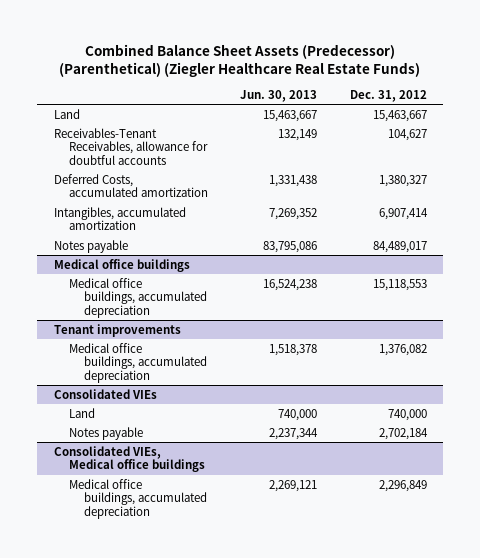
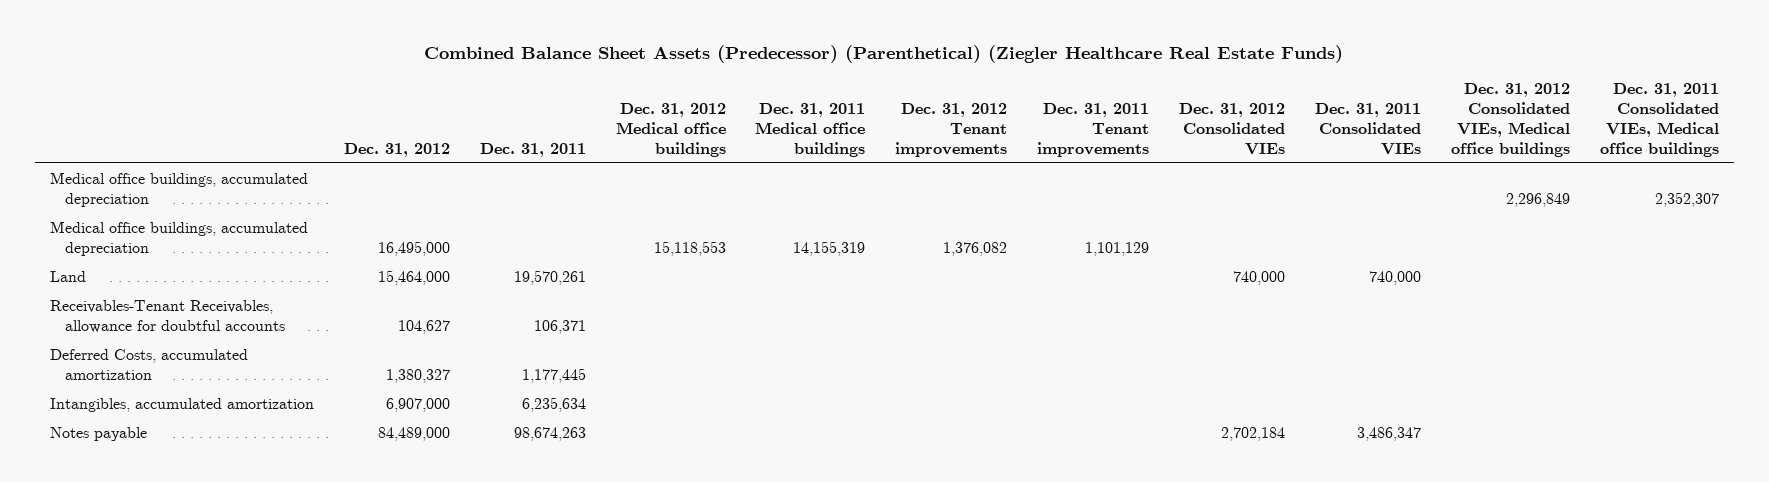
- | Jun. 30, 2013 | Dec. 31, 2012
+ | Dec. 31, 2012 | Dec. 31, 2011 | Dec. 31, 2012 Medical office buildings | Dec. 31, 2011 Medical office buildings | Dec. 31, 2012 Tenant improvements | Dec. 31, 2011 Tenant improvements | Dec. 31, 2012 Consolidated VIEs | Dec. 31, 2011 Consolidated VIEs | Dec. 31, 2012 Consolidated VIEs, Medical office buildings | Dec. 31, 2011 Consolidated VIEs, Medical office buildings
- Land | 15,463,667 | 15,463,667
+ Medical office buildings, accumulated depreciation | | | | | | | | | 2,296,849 | 2,352,307
+ Medical office buildings, accumulated depreciation | 16,495,000 | | 15,118,553 | 14,155,319 | 1,376,082 | 1,101,129 | | | |
+ Land | 15,464,000 | 19,570,261 | | | | | 740,000 | 740,000 | |
- Intangibles, accumulated amortization | 7,269,352 | 6,907,414
- Notes payable | 83,795,086 | 84,489,017
- Medical office buildings
- Medical office buildings, accumulated depreciation | 16,524,238 | 15,118,553
- Tenant improvements
- Medical office buildings, accumulated depreciation | 1,518,378 | 1,376,082
- Consolidated VIEs
- Land | 740,000 | 740,000
- Notes payable | 2,237,344 | 2,702,184
- Consolidated VIEs, Medical office buildings
- Medical office buildings, accumulated depreciation | 2,269,121 | 2,296,849
+ Intangibles, accumulated amortization | 6,907,000 | 6,235,634 | | | | | | | |
+ Notes payable | 84,489,000 | 98,674,263 | | | | | 2,702,184 | 3,486,347 | |

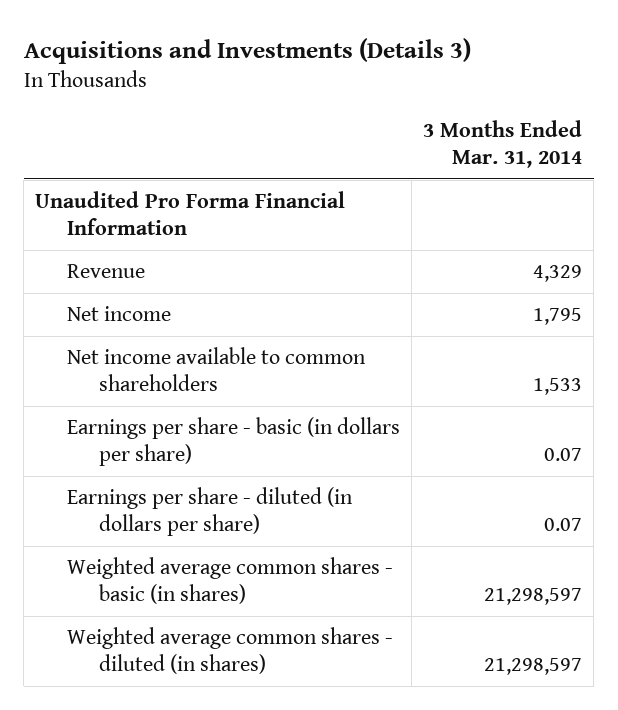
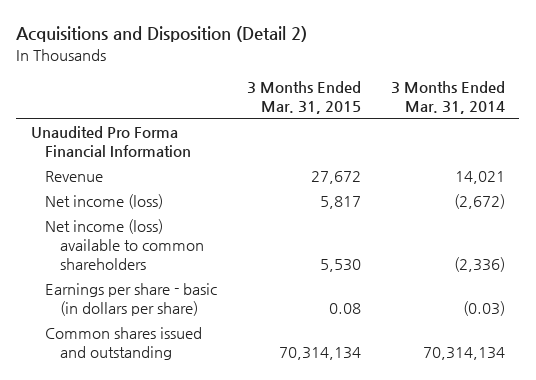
- Acquisitions and Investments (Details 3)
+ Acquisitions and Disposition (Detail 2)
- | 3 Months Ended Mar. 31, 2014
+ | 3 Months Ended Mar. 31, 2015 | 3 Months Ended Mar. 31, 2014
- Revenue | 4,329
- Net income | 1,795
- Net income available to common shareholders | 1,533
- Earnings per share - basic (in dollars per share) | 0.07
- Earnings per share - diluted (in dollars per share) | 0.07
- Weighted average common shares - basic (in shares) | 21,298,597
- Weighted average common shares - diluted (in shares) | 21,298,597
+ Revenue | 27,672 | 14,021
+ Net income (loss) | 5,817 | (2,672)
+ Net income (loss) available to common shareholders | 5,530 | (2,336)
+ Earnings per share - basic (in dollars per share) | 0.08 | (0.03)
+ Common shares issued and outstanding | 70,314,134 | 70,314,134

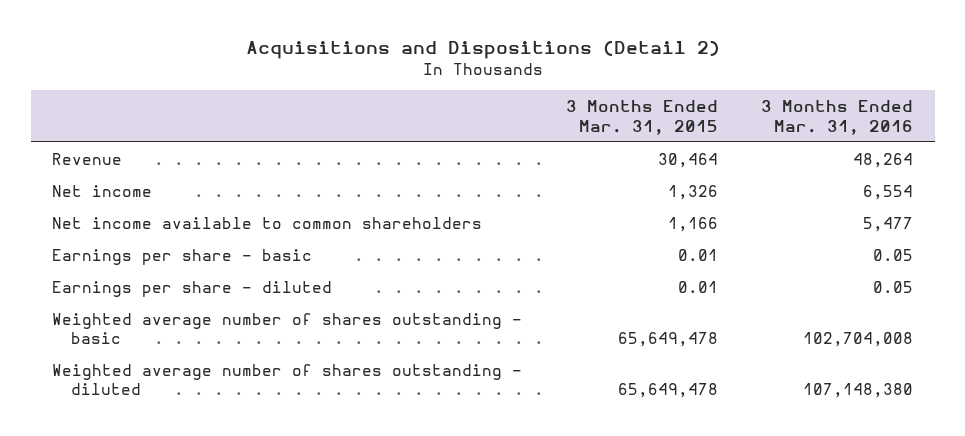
- Acquisitions and Disposition (Detail 2)
+ Acquisitions and Dispositions (Detail 2)
- | 3 Months Ended Mar. 31, 2015 | 3 Months Ended Mar. 31, 2014
+ | 3 Months Ended Mar. 31, 2015 | 3 Months Ended Mar. 31, 2016
- Unaudited Pro Forma Financial Information
- Revenue | 27,672 | 14,021
- Net income (loss) | 5,817 | (2,672)
- Net income (loss) available to common shareholders | 5,530 | (2,336)
- Earnings per share - basic (in dollars per share) | 0.08 | (0.03)
- Common shares issued and outstanding | 70,314,134 | 70,314,134
+ Revenue | 30,464 | 48,264
+ Net income | 1,326 | 6,554
+ Net income available to common shareholders | 1,166 | 5,477
+ Earnings per share - basic | 0.01 | 0.05
+ Earnings per share - diluted | 0.01 | 0.05
+ Weighted average number of shares outstanding - basic | 65,649,478 | 102,704,008
+ Weighted average number of shares outstanding - diluted | 65,649,478 | 107,148,380

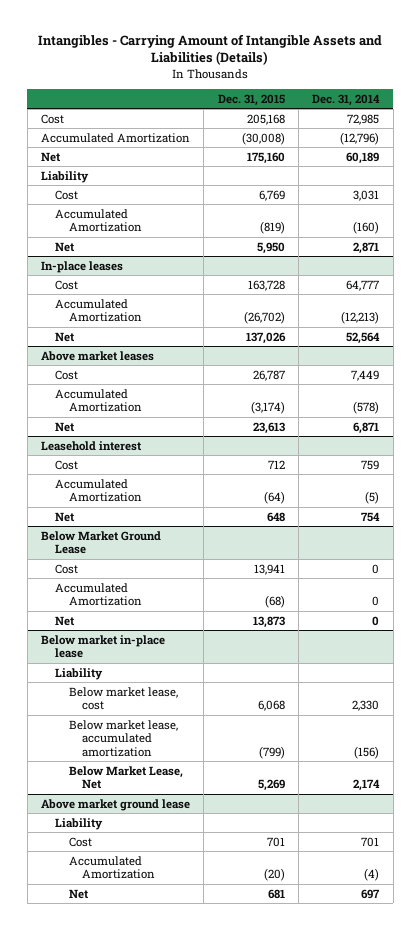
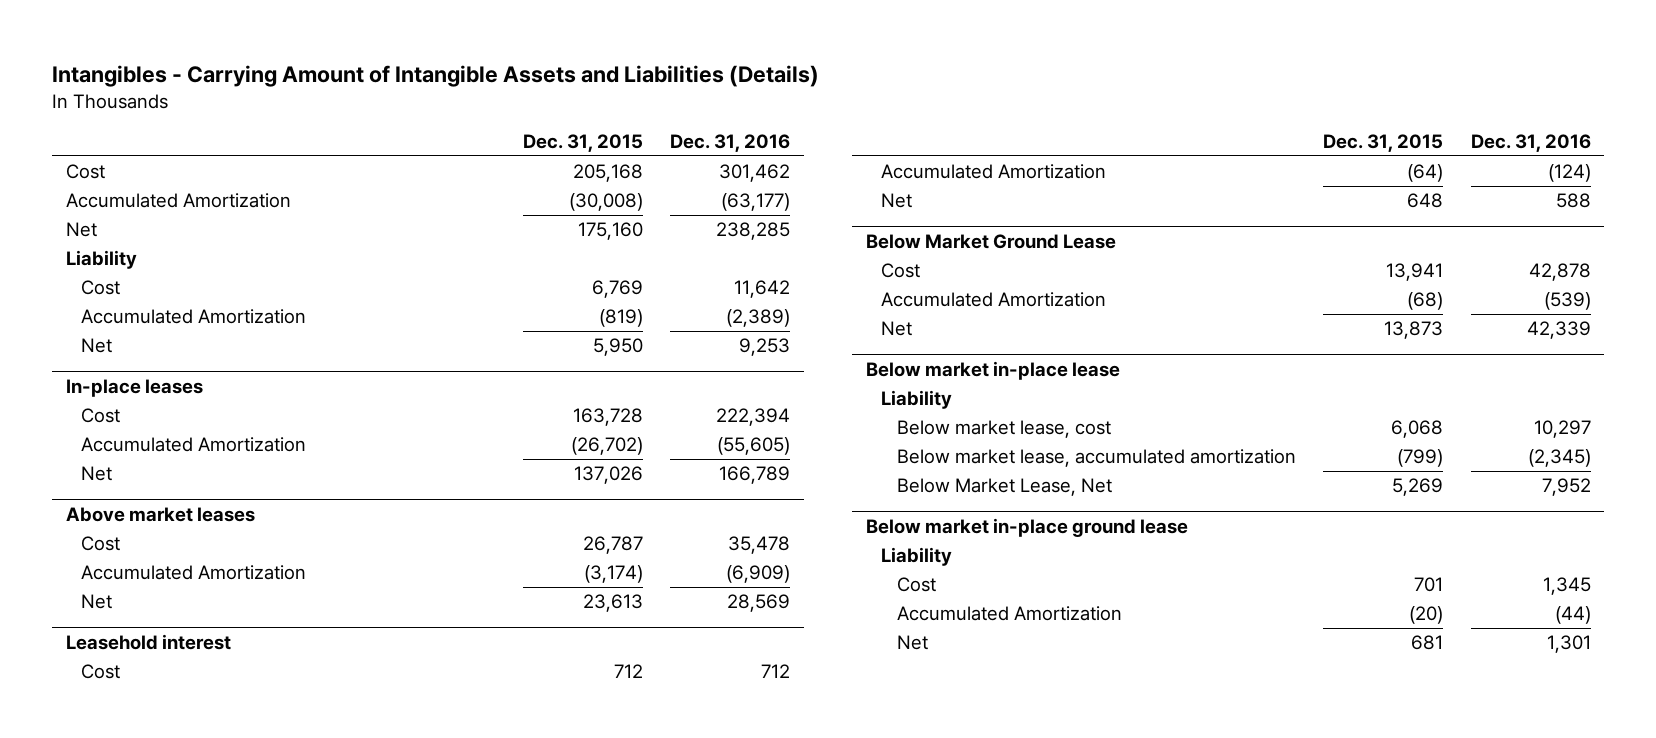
- | Dec. 31, 2015 | Dec. 31, 2014
+ | Dec. 31, 2015 | Dec. 31, 2016
- Above market ground lease
+ Below market in-place ground lease

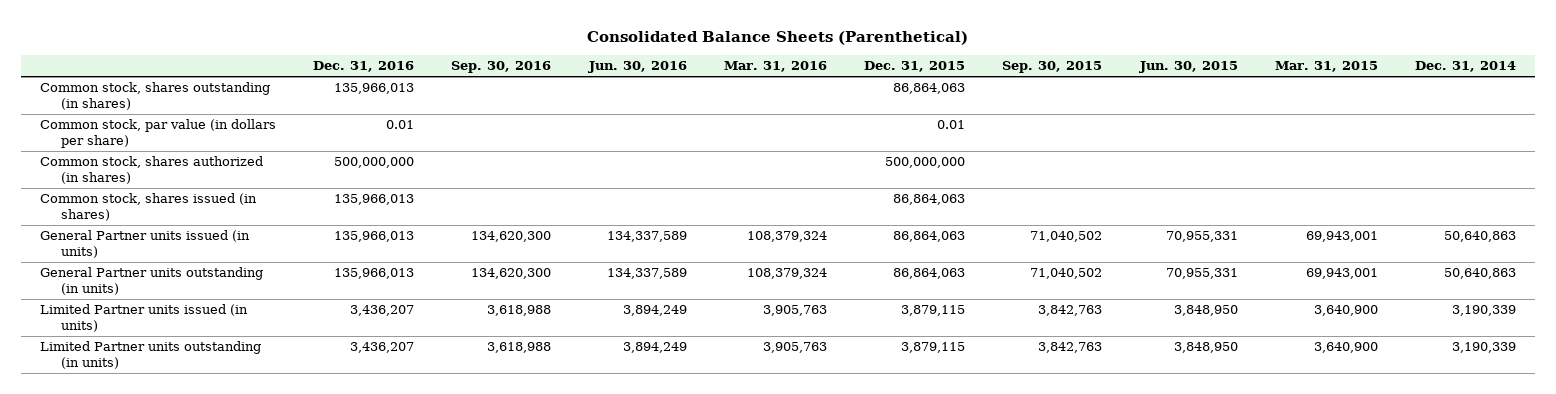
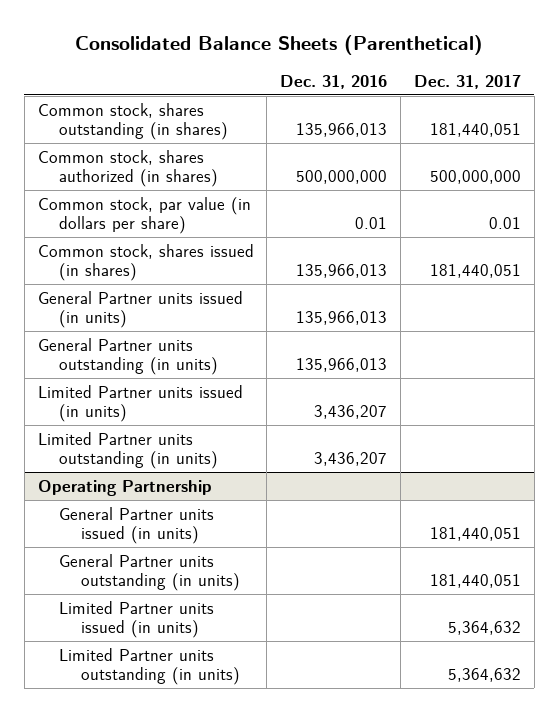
- | Dec. 31, 2016 | Sep. 30, 2016 | Jun. 30, 2016 | Mar. 31, 2016 | Dec. 31, 2015 | Sep. 30, 2015 | Jun. 30, 2015 | Mar. 31, 2015 | Dec. 31, 2014
+ | Dec. 31, 2016 | Dec. 31, 2017
moved down: Common stock, par value (in dollars per share) | 0.01 | 0.01
+ Operating Partnership
+ General Partner units issued (in units) | | 181,440,051
+ General Partner units outstanding (in units) | | 181,440,051
+ Limited Partner units issued (in units) | | 5,364,632
+ Limited Partner units outstanding (in units) | | 5,364,632

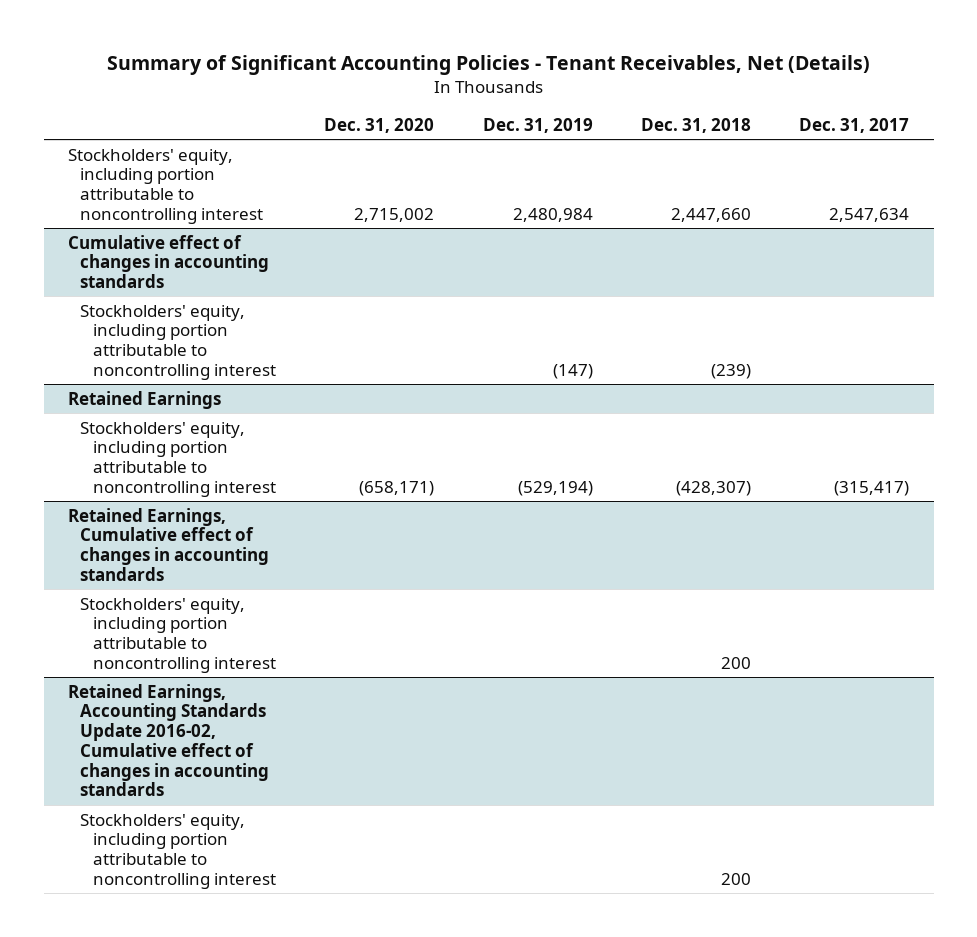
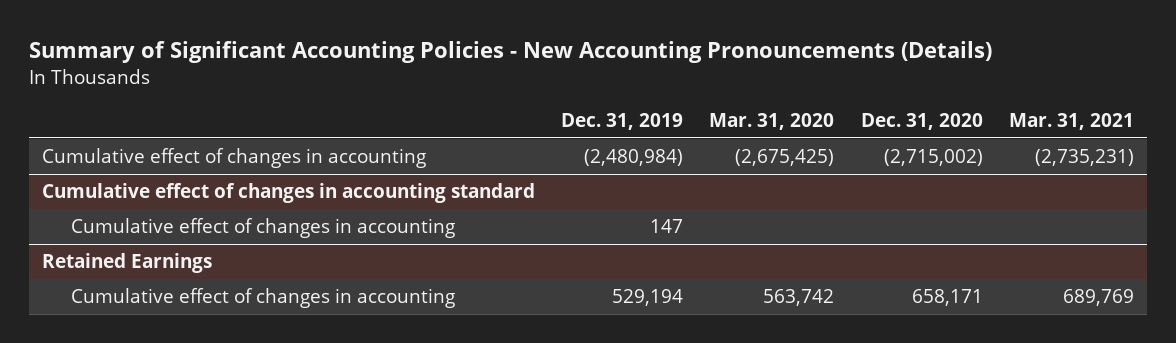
- Summary of Significant Accounting Policies - Tenant Receivables, Net (Details)
+ Summary of Significant Accounting Policies - New Accounting Pronouncements (Details)
- | Dec. 31, 2020 | Dec. 31, 2019 | Dec. 31, 2018 | Dec. 31, 2017
+ | Dec. 31, 2019 | Mar. 31, 2020 | Dec. 31, 2020 | Mar. 31, 2021
- Stockholders' equity, including portion attributable to noncontrolling interest | 2,715,002 | 2,480,984 | 2,447,660 | 2,547,634
- Cumulative effect of changes in accounting standards
- Stockholders' equity, including portion attributable to noncontrolling interest | | (147) | (239) |
+ Cumulative effect of changes in accounting | (2,480,984) | (2,675,425) | (2,715,002) | (2,735,231)
+ Cumulative effect of changes in accounting standard
+ Cumulative effect of changes in accounting | 147 | | |
@ Retained Earnings
- Stockholders' equity, including portion attributable to noncontrolling interest | (658,171) | (529,194) | (428,307) | (315,417)
- Retained Earnings, Cumulative effect of changes in accounting standards
- Stockholders' equity, including portion attributable to noncontrolling interest | | | 200 |
- Retained Earnings, Accounting Standards Update 2016-02, Cumulative effect of changes in accounting standards
- Stockholders' equity, including portion attributable to noncontrolling interest | | | 200 |
@ Retained Earnings
+ Cumulative effect of changes in accounting | 529,194 | 563,742 | 658,171 | 689,769

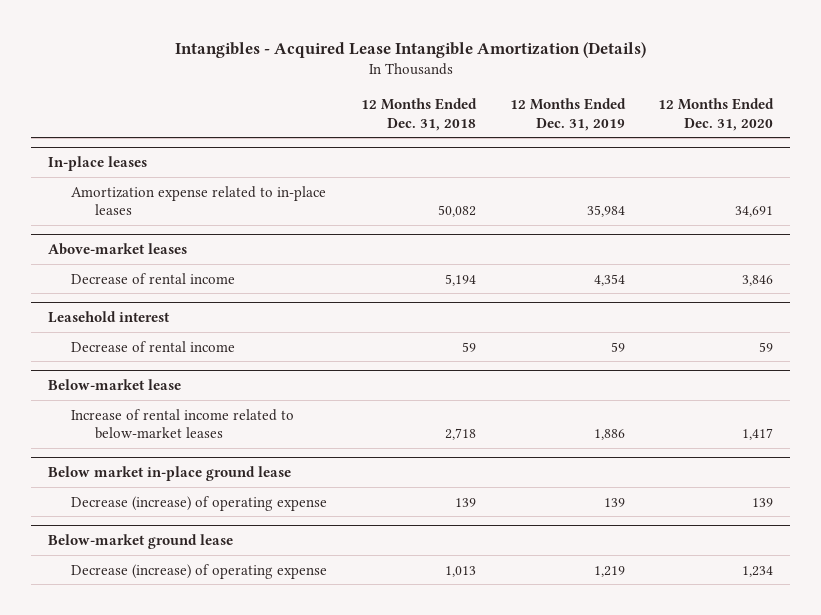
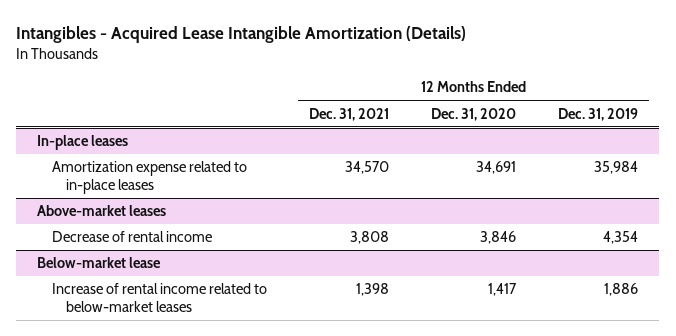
- | 12 Months Ended Dec. 31, 2018 | 12 Months Ended Dec. 31, 2019 | 12 Months Ended Dec. 31, 2020
+ | 12 Months Ended Dec. 31, 2021 | 12 Months Ended Dec. 31, 2020 | 12 Months Ended Dec. 31, 2019
- Leasehold interest
- Decrease of rental income | 59 | 59 | 59
- Below market in-place ground lease
- Decrease (increase) of operating expense | 139 | 139 | 139
- Below-market ground lease
- Decrease (increase) of operating expense | 1,013 | 1,219 | 1,234

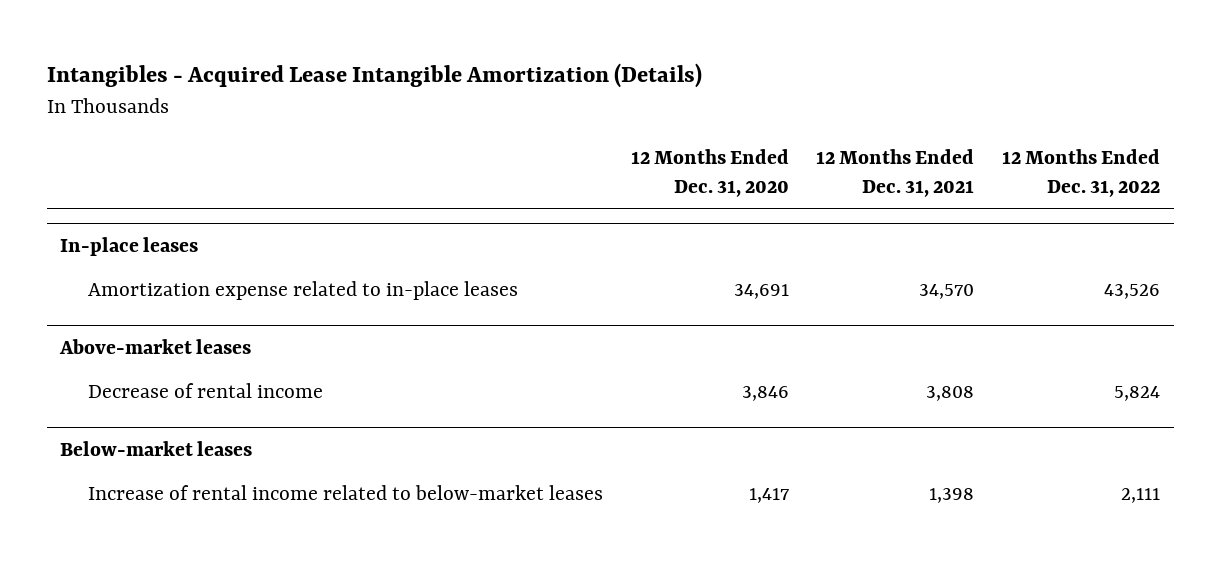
- | 12 Months Ended Dec. 31, 2021 | 12 Months Ended Dec. 31, 2020 | 12 Months Ended Dec. 31, 2019
+ | 12 Months Ended Dec. 31, 2020 | 12 Months Ended Dec. 31, 2021 | 12 Months Ended Dec. 31, 2022
- Below-market lease
+ Below-market leases

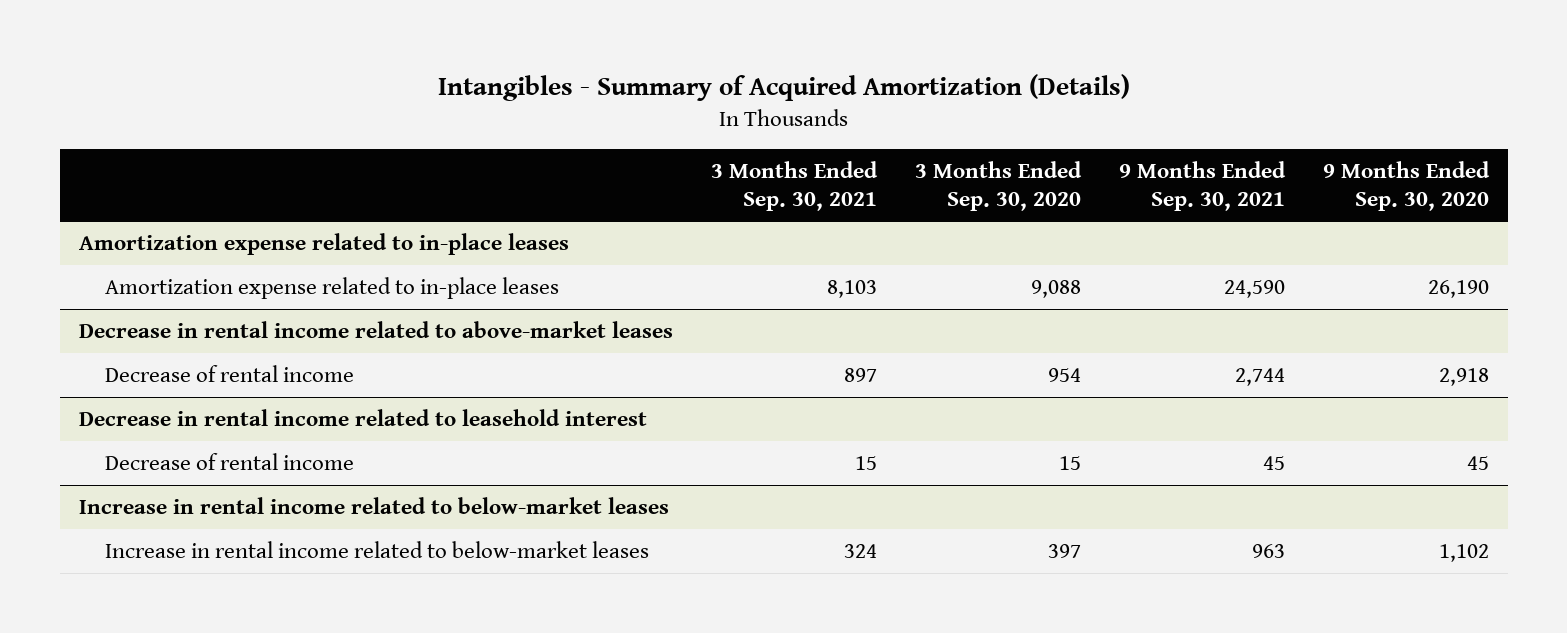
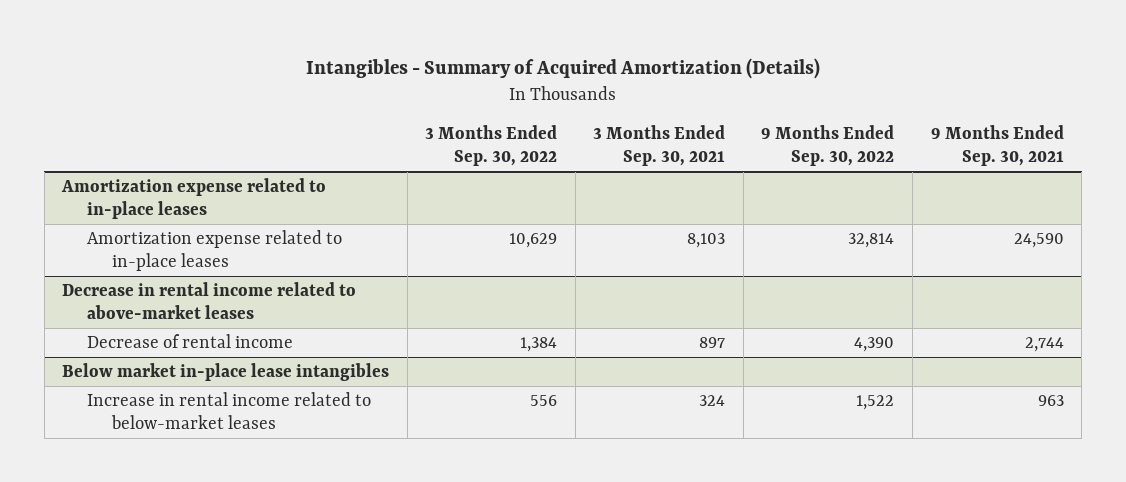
- | 3 Months Ended Sep. 30, 2021 | 3 Months Ended Sep. 30, 2020 | 9 Months Ended Sep. 30, 2021 | 9 Months Ended Sep. 30, 2020
+ | 3 Months Ended Sep. 30, 2022 | 3 Months Ended Sep. 30, 2021 | 9 Months Ended Sep. 30, 2022 | 9 Months Ended Sep. 30, 2021
- Decrease in rental income related to leasehold interest
- Decrease of rental income | 15 | 15 | 45 | 45
- Increase in rental income related to below-market leases
+ Below market in-place lease intangibles

